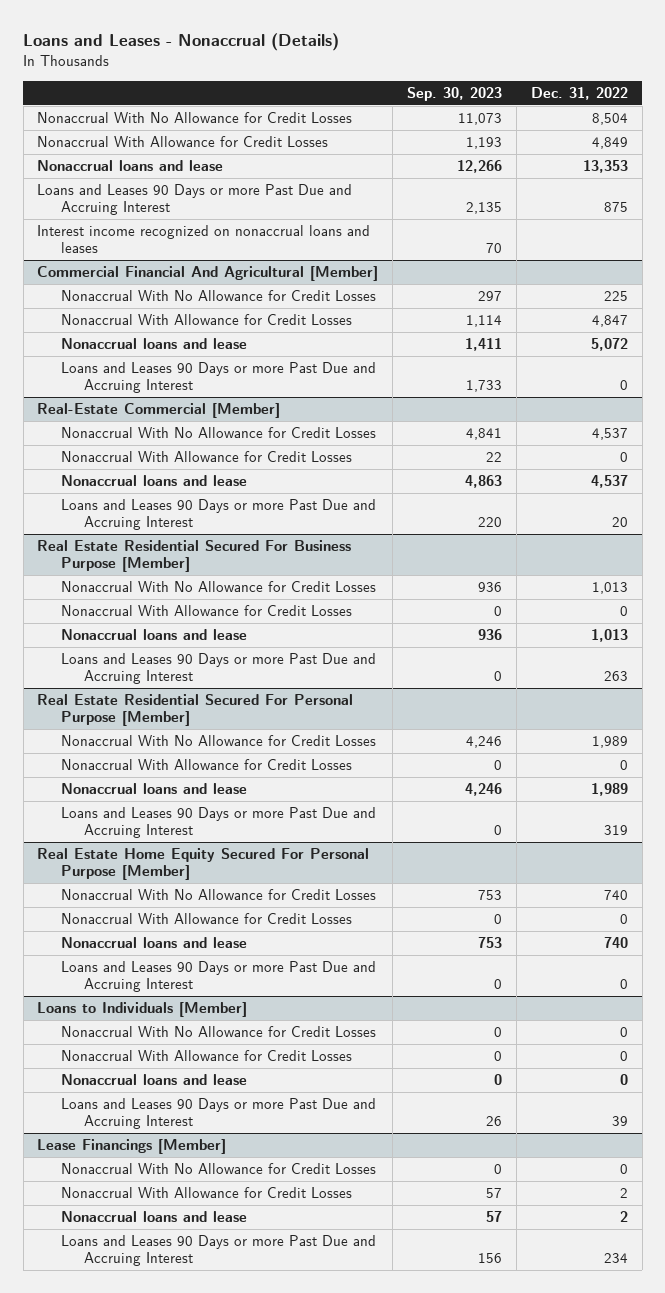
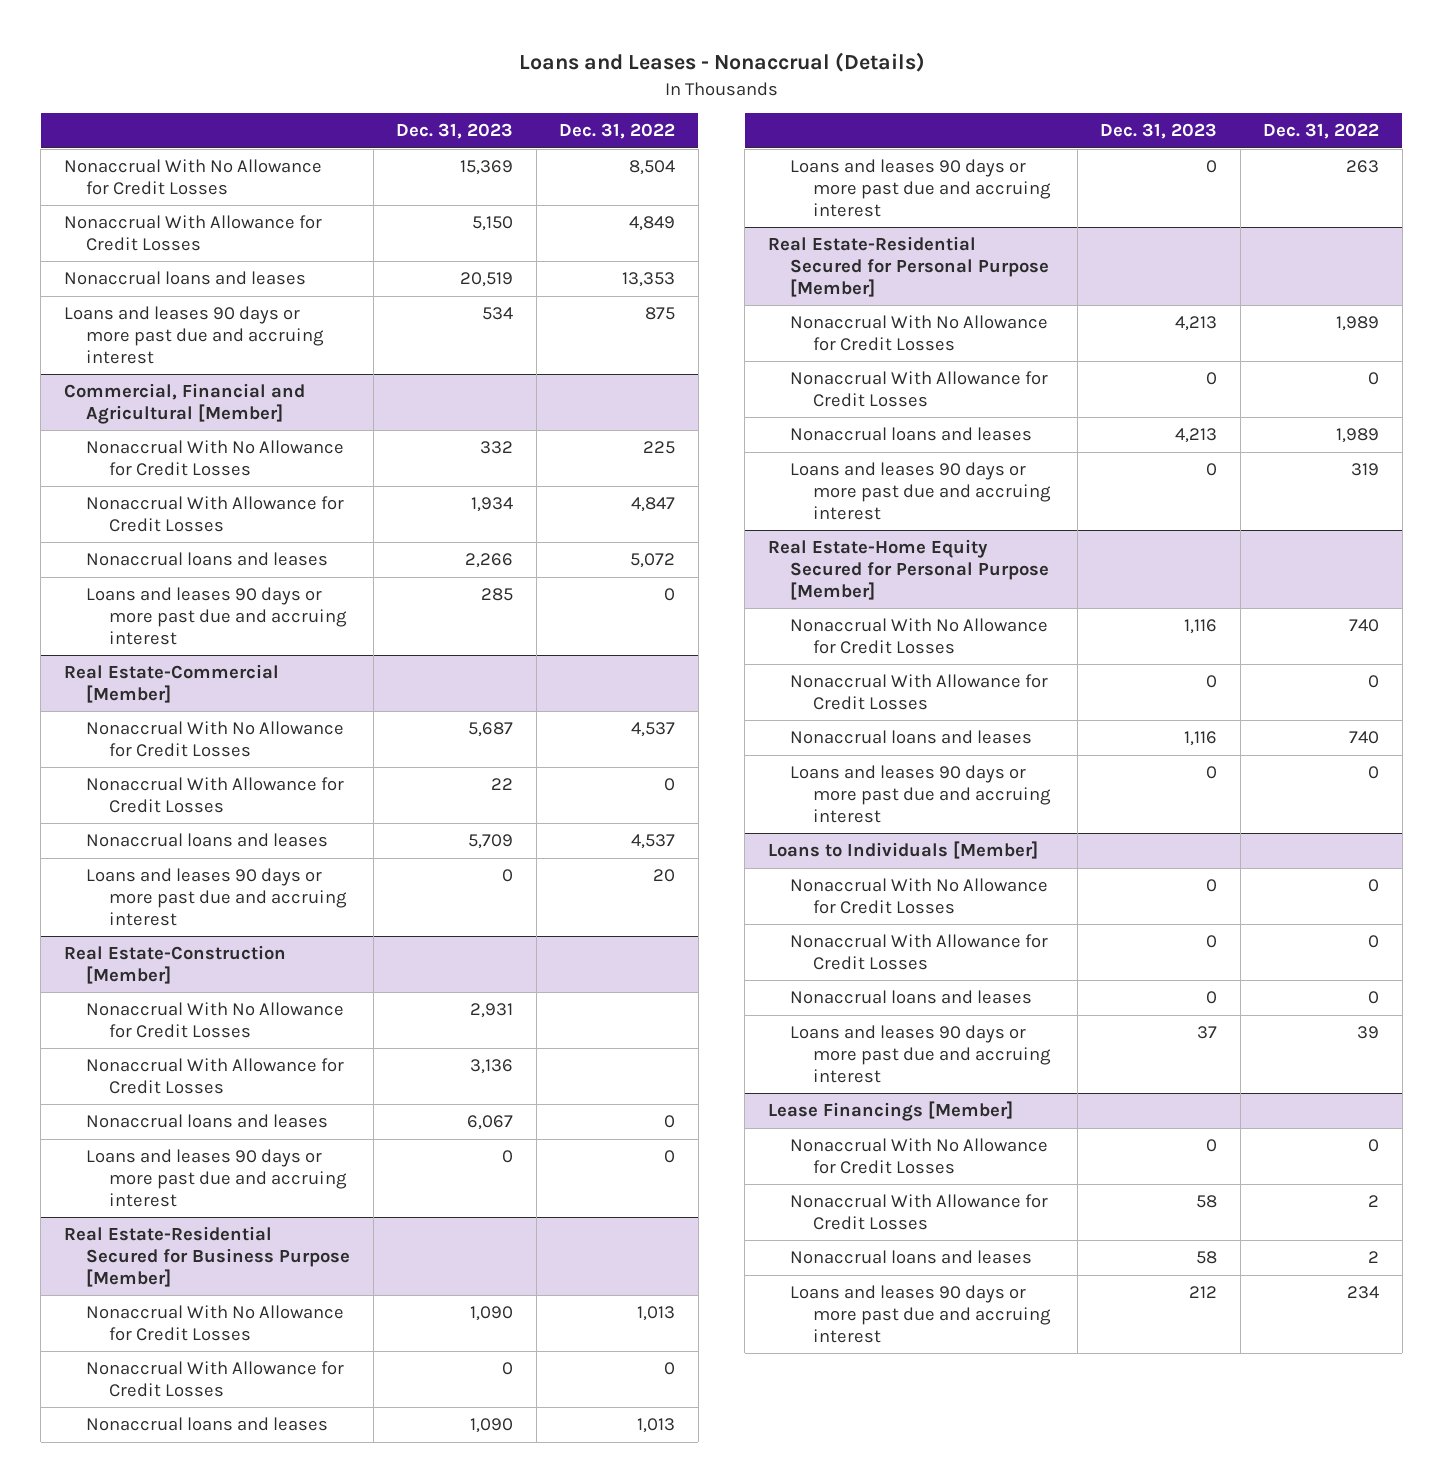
- | Sep. 30, 2023 | Dec. 31, 2022
+ | Dec. 31, 2023 | Dec. 31, 2022
- Nonaccrual loans and lease | 12,266 | 13,353
- Loans and Leases 90 Days or more Past Due and Accruing Interest | 2,135 | 875
- Interest income recognized on nonaccrual loans and leases | 70 |
- Commercial Financial And Agricultural [Member]
+ Nonaccrual loans and leases | 20,519 | 13,353
+ Loans and leases 90 days or more past due and accruing interest | 534 | 875
+ Commercial, Financial and Agricultural [Member]
- Nonaccrual loans and lease | 1,411 | 5,072
- Loans and Leases 90 Days or more Past Due and Accruing Interest | 1,733 | 0
- Real-Estate Commercial [Member]
+ Nonaccrual loans and leases | 2,266 | 5,072
+ Loans and leases 90 days or more past due and accruing interest | 285 | 0
+ Real Estate-Commercial [Member]
- Nonaccrual loans and lease | 4,863 | 4,537
- Loans and Leases 90 Days or more Past Due and Accruing Interest | 220 | 20
- Real Estate Residential Secured For Business Purpose [Member]
+ Nonaccrual loans and leases | 5,709 | 4,537
+ Loans and leases 90 days or more past due and accruing interest | 0 | 20
+ Real Estate-Construction [Member]
+ Nonaccrual With No Allowance for Credit Losses | 2,931 |
+ Nonaccrual With Allowance for Credit Losses | 3,136 |
+ Nonaccrual loans and leases | 6,067 | 0
+ Loans and leases 90 days or more past due and accruing interest | 0 | 0
+ Real Estate-Residential Secured for Business Purpose [Member]
- Nonaccrual loans and lease | 936 | 1,013
- Loans and Leases 90 Days or more Past Due and Accruing Interest | 0 | 263
- Real Estate Residential Secured For Personal Purpose [Member]
+ Nonaccrual loans and leases | 1,090 | 1,013
+ Loans and leases 90 days or more past due and accruing interest | 0 | 263
+ Real Estate-Residential Secured for Personal Purpose [Member]
- Nonaccrual loans and lease | 4,246 | 1,989
- Loans and Leases 90 Days or more Past Due and Accruing Interest | 0 | 319
- Real Estate Home Equity Secured For Personal Purpose [Member]
+ Nonaccrual loans and leases | 4,213 | 1,989
+ Loans and leases 90 days or more past due and accruing interest | 0 | 319
+ Real Estate-Home Equity Secured for Personal Purpose [Member]
- Nonaccrual loans and lease | 753 | 740
- Loans and Leases 90 Days or more Past Due and Accruing Interest | 0 | 0
+ Nonaccrual loans and leases | 1,116 | 740
+ Loans and leases 90 days or more past due and accruing interest | 0 | 0
@ Loans to Individuals [Member]
- Nonaccrual loans and lease | 0 | 0
- Loans and Leases 90 Days or more Past Due and Accruing Interest | 26 | 39
+ Nonaccrual loans and leases | 0 | 0
+ Loans and leases 90 days or more past due and accruing interest | 37 | 39
@ Lease Financings [Member]
- Nonaccrual loans and lease | 57 | 2
- Loans and Leases 90 Days or more Past Due and Accruing Interest | 156 | 234
+ Nonaccrual loans and leases | 58 | 2
+ Loans and leases 90 days or more past due and accruing interest | 212 | 234

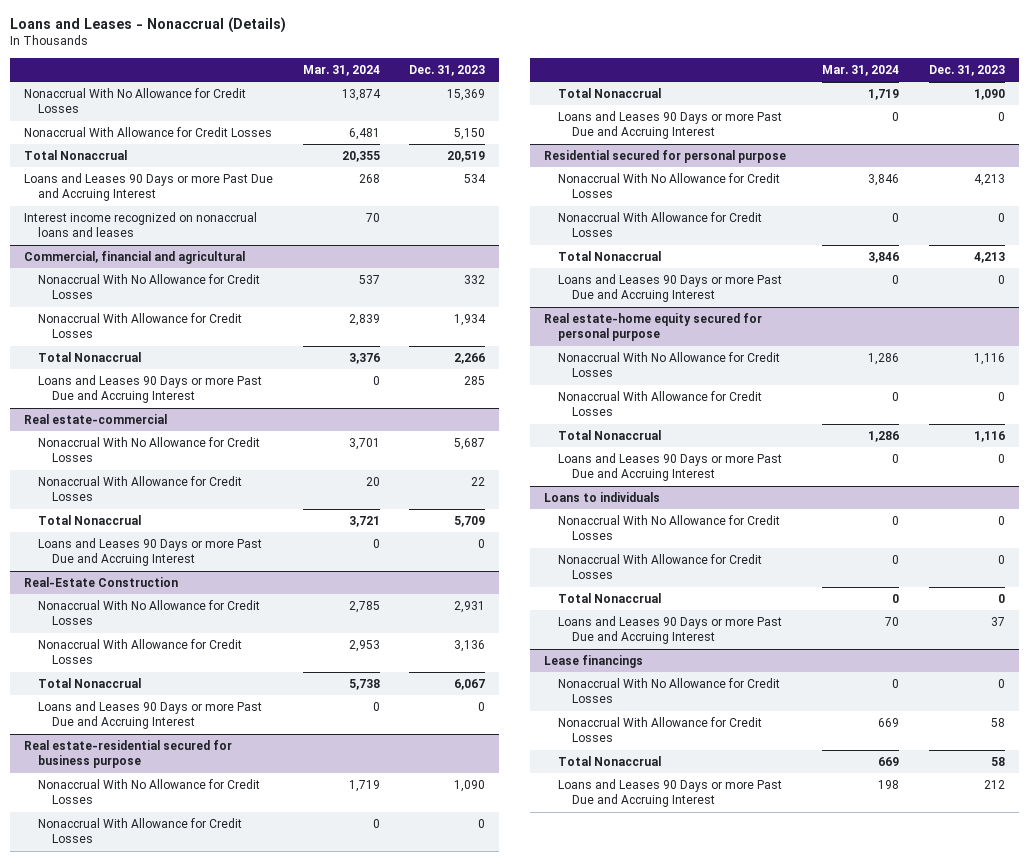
- | Dec. 31, 2023 | Dec. 31, 2022
+ | Mar. 31, 2024 | Dec. 31, 2023
- Nonaccrual loans and leases | 20,519 | 13,353
- Loans and leases 90 days or more past due and accruing interest | 534 | 875
- Commercial, Financial and Agricultural [Member]
+ Total Nonaccrual | 20,355 | 20,519
+ Loans and Leases 90 Days or more Past Due and Accruing Interest | 268 | 534
+ Interest income recognized on nonaccrual loans and leases | 70 |
+ Commercial, financial and agricultural
- Nonaccrual loans and leases | 2,266 | 5,072
- Loans and leases 90 days or more past due and accruing interest | 285 | 0
- Real Estate-Commercial [Member]
+ Total Nonaccrual | 3,376 | 2,266
+ Loans and Leases 90 Days or more Past Due and Accruing Interest | 0 | 285
+ Real estate-commercial
- Nonaccrual loans and leases | 5,709 | 4,537
- Loans and leases 90 days or more past due and accruing interest | 0 | 20
- Real Estate-Construction [Member]
+ Total Nonaccrual | 3,721 | 5,709
+ Loans and Leases 90 Days or more Past Due and Accruing Interest | 0 | 0
+ Real-Estate Construction
- Nonaccrual loans and leases | 6,067 | 0
- Loans and leases 90 days or more past due and accruing interest | 0 | 0
- Real Estate-Residential Secured for Business Purpose [Member]
+ Total Nonaccrual | 5,738 | 6,067
+ Loans and Leases 90 Days or more Past Due and Accruing Interest | 0 | 0
+ Real estate-residential secured for business purpose
- Nonaccrual loans and leases | 1,090 | 1,013
- Loans and leases 90 days or more past due and accruing interest | 0 | 263
- Real Estate-Residential Secured for Personal Purpose [Member]
+ Total Nonaccrual | 1,719 | 1,090
+ Loans and Leases 90 Days or more Past Due and Accruing Interest | 0 | 0
+ Residential secured for personal purpose
- Nonaccrual loans and leases | 4,213 | 1,989
- Loans and leases 90 days or more past due and accruing interest | 0 | 319
- Real Estate-Home Equity Secured for Personal Purpose [Member]
+ Total Nonaccrual | 3,846 | 4,213
+ Loans and Leases 90 Days or more Past Due and Accruing Interest | 0 | 0
+ Real estate-home equity secured for personal purpose
- Nonaccrual loans and leases | 1,116 | 740
- Loans and leases 90 days or more past due and accruing interest | 0 | 0
- Loans to Individuals [Member]
+ Total Nonaccrual | 1,286 | 1,116
+ Loans and Leases 90 Days or more Past Due and Accruing Interest | 0 | 0
+ Loans to individuals
- Nonaccrual loans and leases | 0 | 0
- Loans and leases 90 days or more past due and accruing interest | 37 | 39
- Lease Financings [Member]
+ Total Nonaccrual | 0 | 0
+ Loans and Leases 90 Days or more Past Due and Accruing Interest | 70 | 37
+ Lease financings
- Nonaccrual loans and leases | 58 | 2
- Loans and leases 90 days or more past due and accruing interest | 212 | 234
+ Total Nonaccrual | 669 | 58
+ Loans and Leases 90 Days or more Past Due and Accruing Interest | 198 | 212

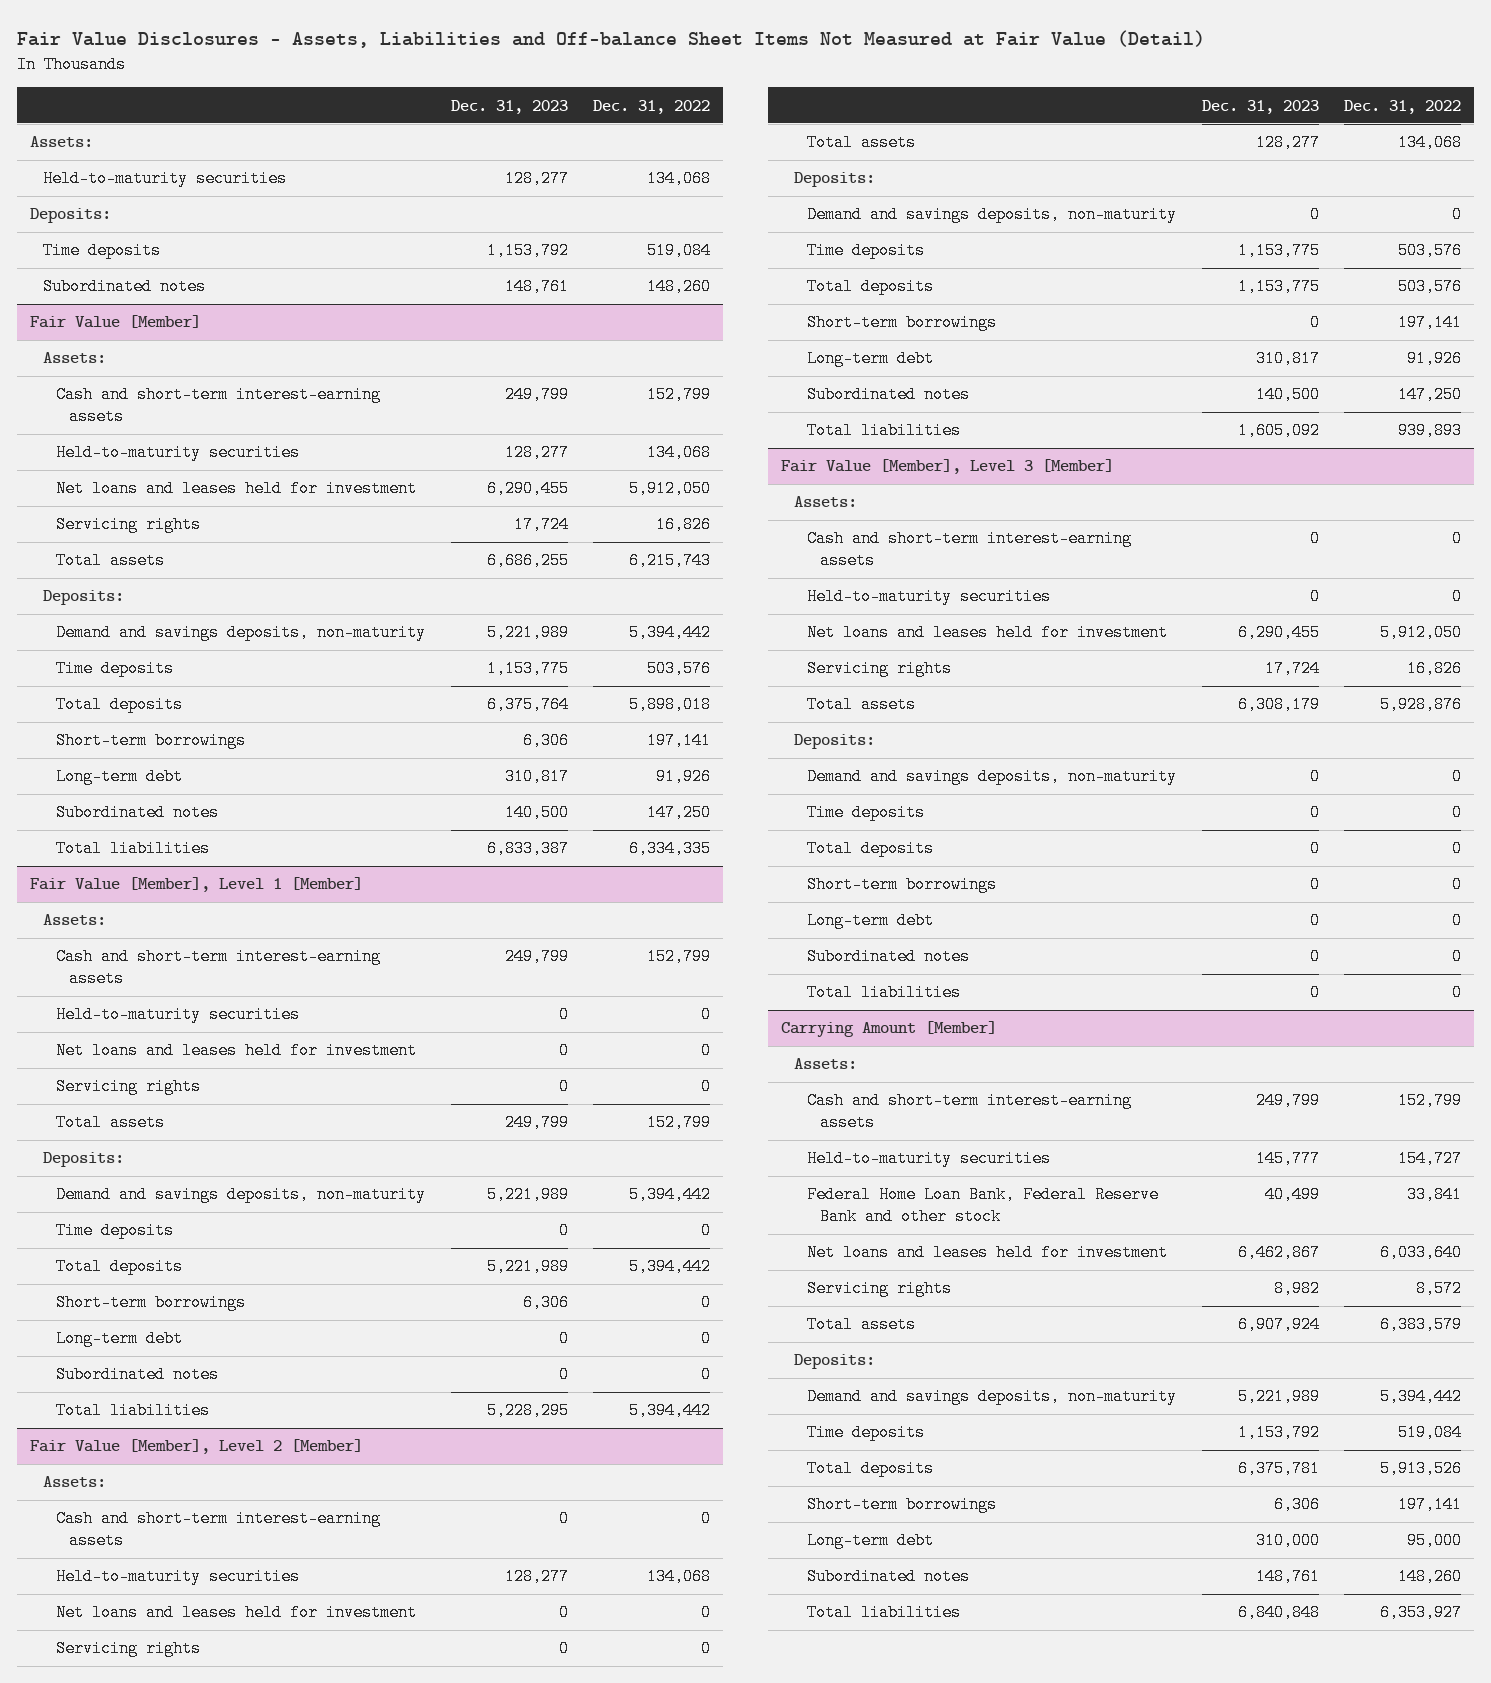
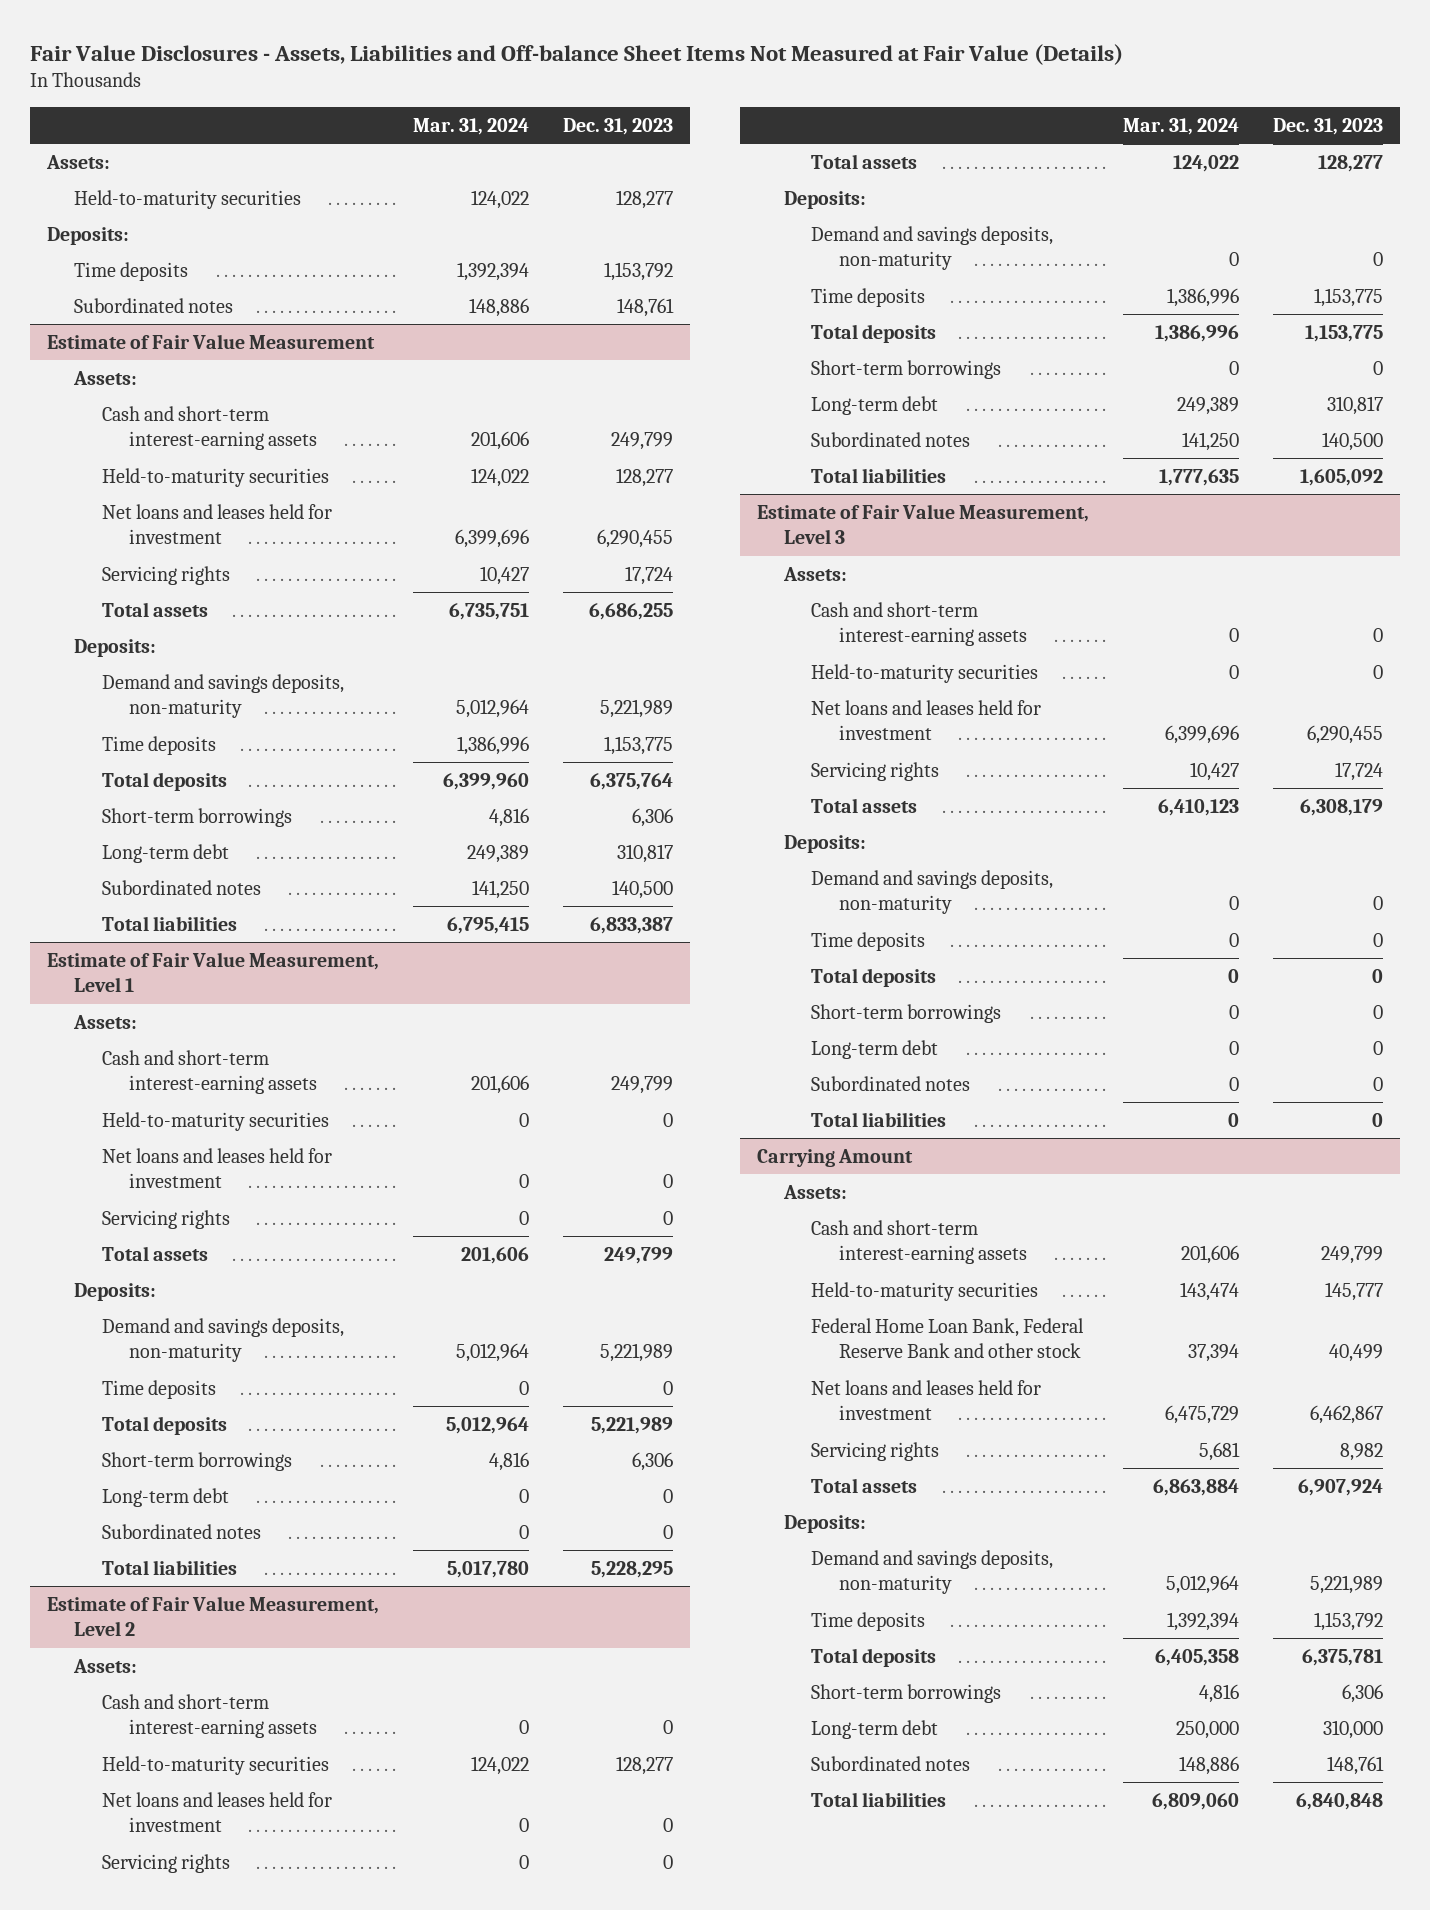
- Fair Value Disclosures - Assets, Liabilities and Off-balance Sheet Items Not Measured at Fair Value (Detail)
+ Fair Value Disclosures - Assets, Liabilities and Off-balance Sheet Items Not Measured at Fair Value (Details)
- | Dec. 31, 2023 | Dec. 31, 2022
+ | Mar. 31, 2024 | Dec. 31, 2023
- Fair Value [Member]
+ Estimate of Fair Value Measurement
- Fair Value [Member], Level 1 [Member]
+ Estimate of Fair Value Measurement, Level 1
- Fair Value [Member], Level 2 [Member]
+ Estimate of Fair Value Measurement, Level 2
- Fair Value [Member], Level 3 [Member]
+ Estimate of Fair Value Measurement, Level 3
- Carrying Amount [Member]
+ Carrying Amount

